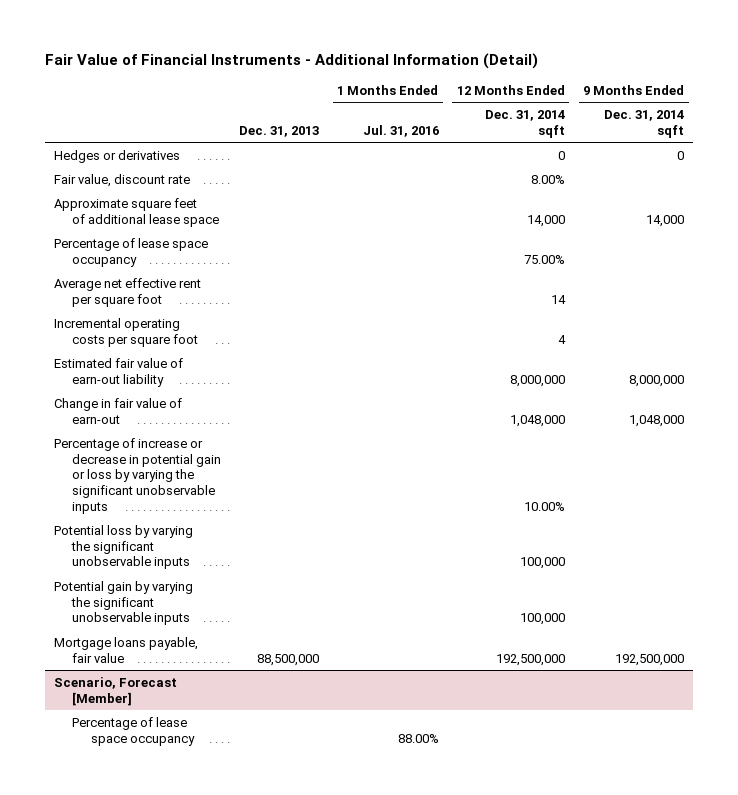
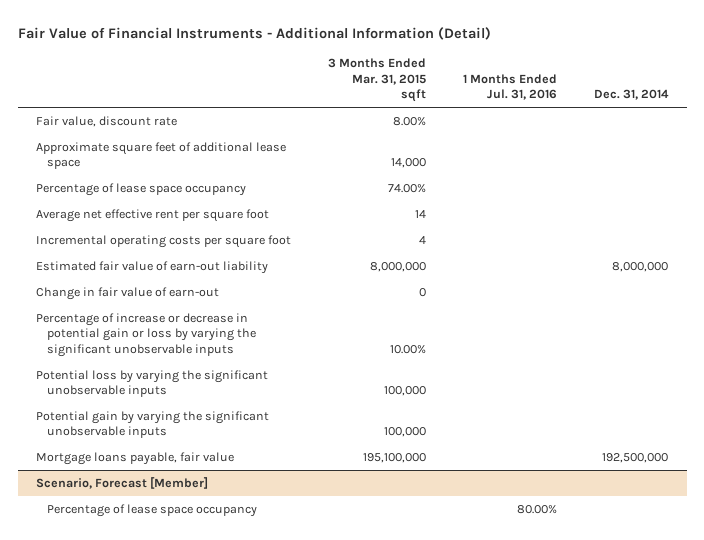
- | Dec. 31, 2013 | 1 Months Ended Jul. 31, 2016 | 12 Months Ended Dec. 31, 2014 sqft | 9 Months Ended Dec. 31, 2014 sqft
+ | 3 Months Ended Mar. 31, 2015 sqft | 1 Months Ended Jul. 31, 2016 | Dec. 31, 2014
- Hedges or derivatives | | | 0 | 0
@ Scenario, Forecast [Member]
- Percentage of lease space occupancy | | 88.00% | |
+ Percentage of lease space occupancy | | 80.00% |

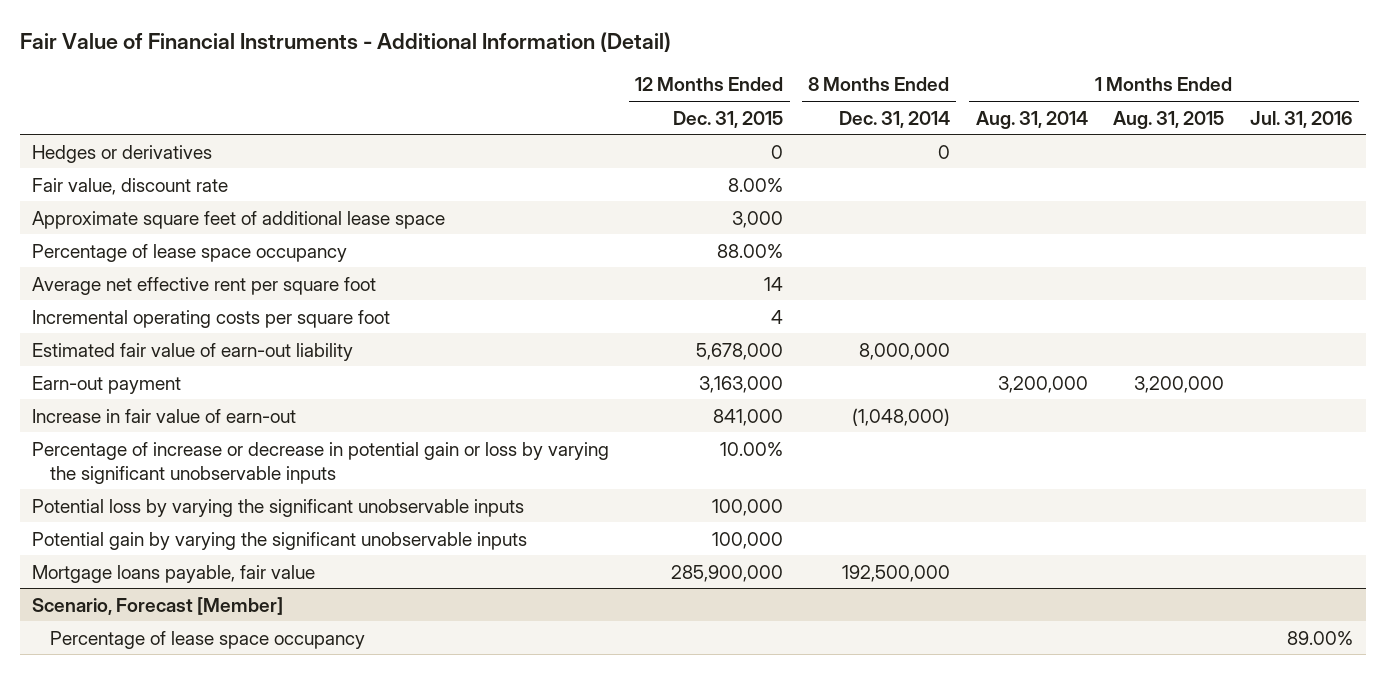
- | 3 Months Ended Mar. 31, 2015 sqft | 1 Months Ended Jul. 31, 2016 | Dec. 31, 2014
+ | 12 Months Ended Dec. 31, 2015 | 8 Months Ended Dec. 31, 2014 | 1 Months Ended Aug. 31, 2014 | 1 Months Ended Aug. 31, 2015 | 1 Months Ended Jul. 31, 2016
+ Hedges or derivatives | 0 | 0 | | |
- Change in fair value of earn-out | 0 | |
+ Earn-out payment | 3,163,000 | | 3,200,000 | 3,200,000 |
+ Increase in fair value of earn-out | 841,000 | (1,048,000) | | |
@ Scenario, Forecast [Member]
- Percentage of lease space occupancy | | 80.00% |
+ Percentage of lease space occupancy | | | | | 89.00%

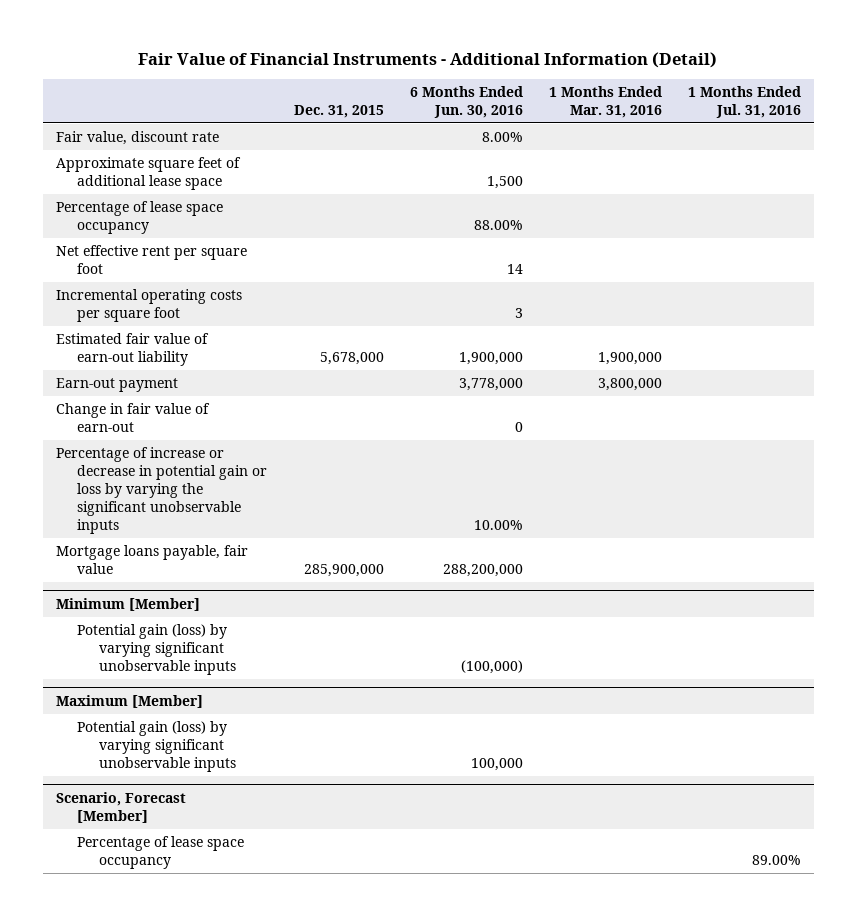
- | 12 Months Ended Dec. 31, 2015 | 8 Months Ended Dec. 31, 2014 | 1 Months Ended Aug. 31, 2014 | 1 Months Ended Aug. 31, 2015 | 1 Months Ended Jul. 31, 2016
+ | Dec. 31, 2015 | 6 Months Ended Jun. 30, 2016 | 1 Months Ended Mar. 31, 2016 | 1 Months Ended Jul. 31, 2016
- Hedges or derivatives | 0 | 0 | | |
- Average net effective rent per square foot | 14 | | | |
+ Net effective rent per square foot | | 14 | |
- Increase in fair value of earn-out | 841,000 | (1,048,000) | | |
+ Change in fair value of earn-out | | 0 | |
- Potential loss by varying the significant unobservable inputs | 100,000 | | | |
- Potential gain by varying the significant unobservable inputs | 100,000 | | | |
+ Minimum [Member]
+ Potential gain (loss) by varying significant unobservable inputs | | (100,000) | |
+ Maximum [Member]
+ Potential gain (loss) by varying significant unobservable inputs | | 100,000 | |

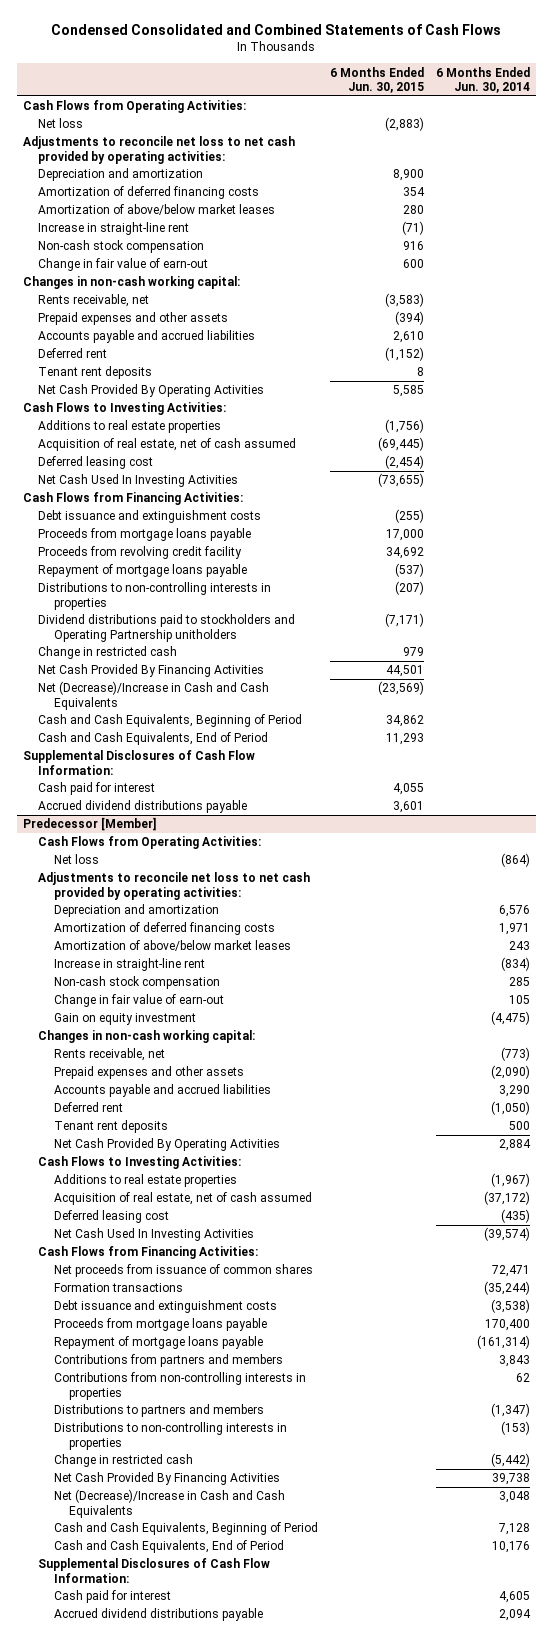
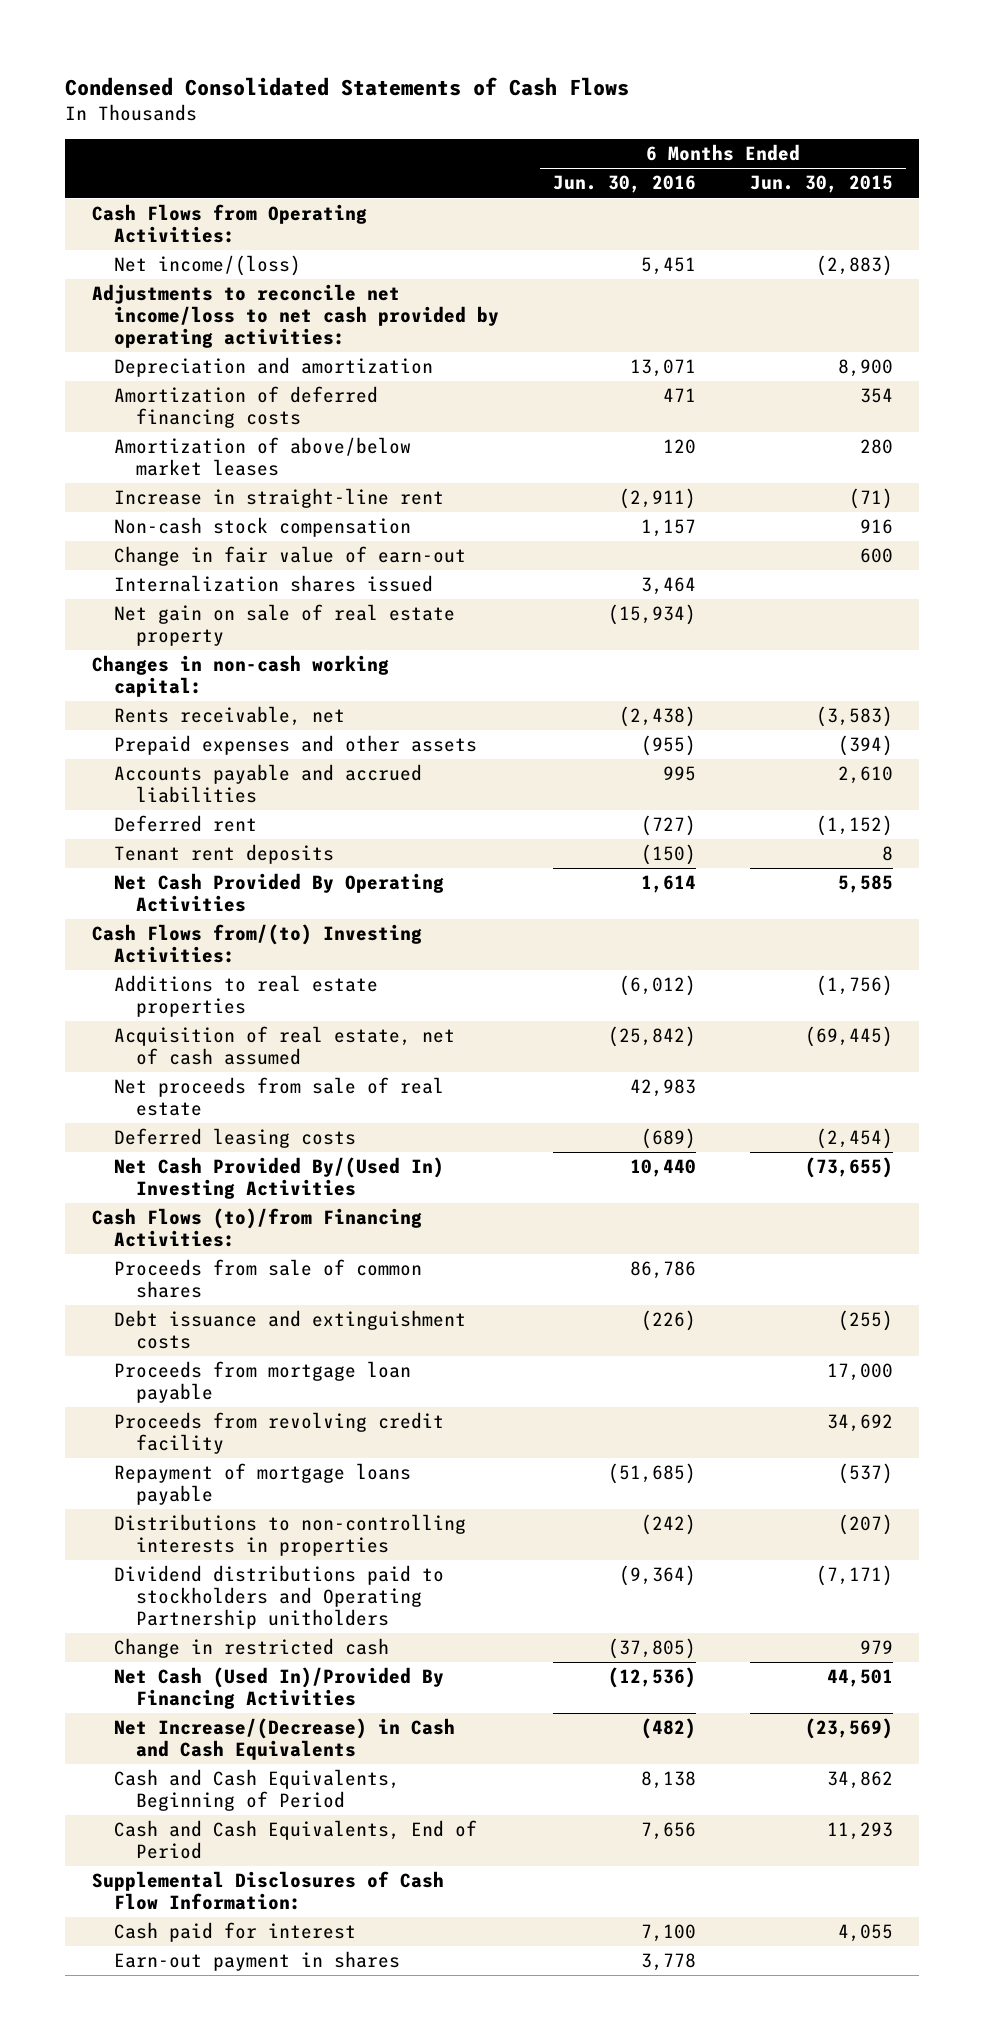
- Condensed Consolidated and Combined Statements of Cash Flows
+ Condensed Consolidated Statements of Cash Flows
- | 6 Months Ended Jun. 30, 2015 | 6 Months Ended Jun. 30, 2014
+ | 6 Months Ended Jun. 30, 2016 | 6 Months Ended Jun. 30, 2015
- Net loss | (2,883) |
- Adjustments to reconcile net loss to net cash provided by operating activities:
+ Net income/(loss) | 5,451 | (2,883)
+ Adjustments to reconcile net income/loss to net cash provided by operating activities:
+ Internalization shares issued | 3,464 |
+ Net gain on sale of real estate property | (15,934) |
- Cash Flows to Investing Activities:
+ Cash Flows from/(to) Investing Activities:
- Deferred leasing cost | (2,454) |
- Net Cash Used In Investing Activities | (73,655) |
- Cash Flows from Financing Activities:
+ Net proceeds from sale of real estate | 42,983 |
+ Deferred leasing costs | (689) | (2,454)
+ Net Cash Provided By/(Used In) Investing Activities | 10,440 | (73,655)
+ Cash Flows (to)/from Financing Activities:
+ Proceeds from sale of common shares | 86,786 |
- Proceeds from mortgage loans payable | 17,000 |
+ Proceeds from mortgage loan payable | | 17,000
- Net Cash Provided By Financing Activities | 44,501 |
- Net (Decrease)/Increase in Cash and Cash Equivalents | (23,569) |
+ Net Cash (Used In)/Provided By Financing Activities | (12,536) | 44,501
+ Net Increase/(Decrease) in Cash and Cash Equivalents | (482) | (23,569)
- Accrued dividend distributions payable | 3,601 |
- Predecessor [Member]
- Cash Flows from Operating Activities:
- Net loss | | (864)
- Adjustments to reconcile net loss to net cash provided by operating activities:
- Depreciation and amortization | | 6,576
- Amortization of deferred financing costs | | 1,971
- Amortization of above/below market leases | | 243
- Increase in straight-line rent | | (834)
- Non-cash stock compensation | | 285
- Change in fair value of earn-out | | 105
- Gain on equity investment | | (4,475)
- Changes in non-cash working capital:
- Rents receivable, net | | (773)
- Prepaid expenses and other assets | | (2,090)
- Accounts payable and accrued liabilities | | 3,290
- Deferred rent | | (1,050)
- Tenant rent deposits | | 500
- Net Cash Provided By Operating Activities | | 2,884
- Cash Flows to Investing Activities:
- Additions to real estate properties | | (1,967)
- Acquisition of real estate, net of cash assumed | | (37,172)
- Deferred leasing cost | | (435)
- Net Cash Used In Investing Activities | | (39,574)
- Cash Flows from Financing Activities:
- Net proceeds from issuance of common shares | | 72,471
- Formation transactions | | (35,244)
- Debt issuance and extinguishment costs | | (3,538)
- Proceeds from mortgage loans payable | | 170,400
- Repayment of mortgage loans payable | | (161,314)
- Contributions from partners and members | | 3,843
- Contributions from non-controlling interests in properties | | 62
- Distributions to partners and members | | (1,347)
- Distributions to non-controlling interests in properties | | (153)
- Change in restricted cash | | (5,442)
- Net Cash Provided By Financing Activities | | 39,738
- Net (Decrease)/Increase in Cash and Cash Equivalents | | 3,048
- Cash and Cash Equivalents, Beginning of Period | | 7,128
- Cash and Cash Equivalents, End of Period | | 10,176
- Supplemental Disclosures of Cash Flow Information:
- Cash paid for interest | | 4,605
- Accrued dividend distributions payable | | 2,094
+ Earn-out payment in shares | 3,778 |

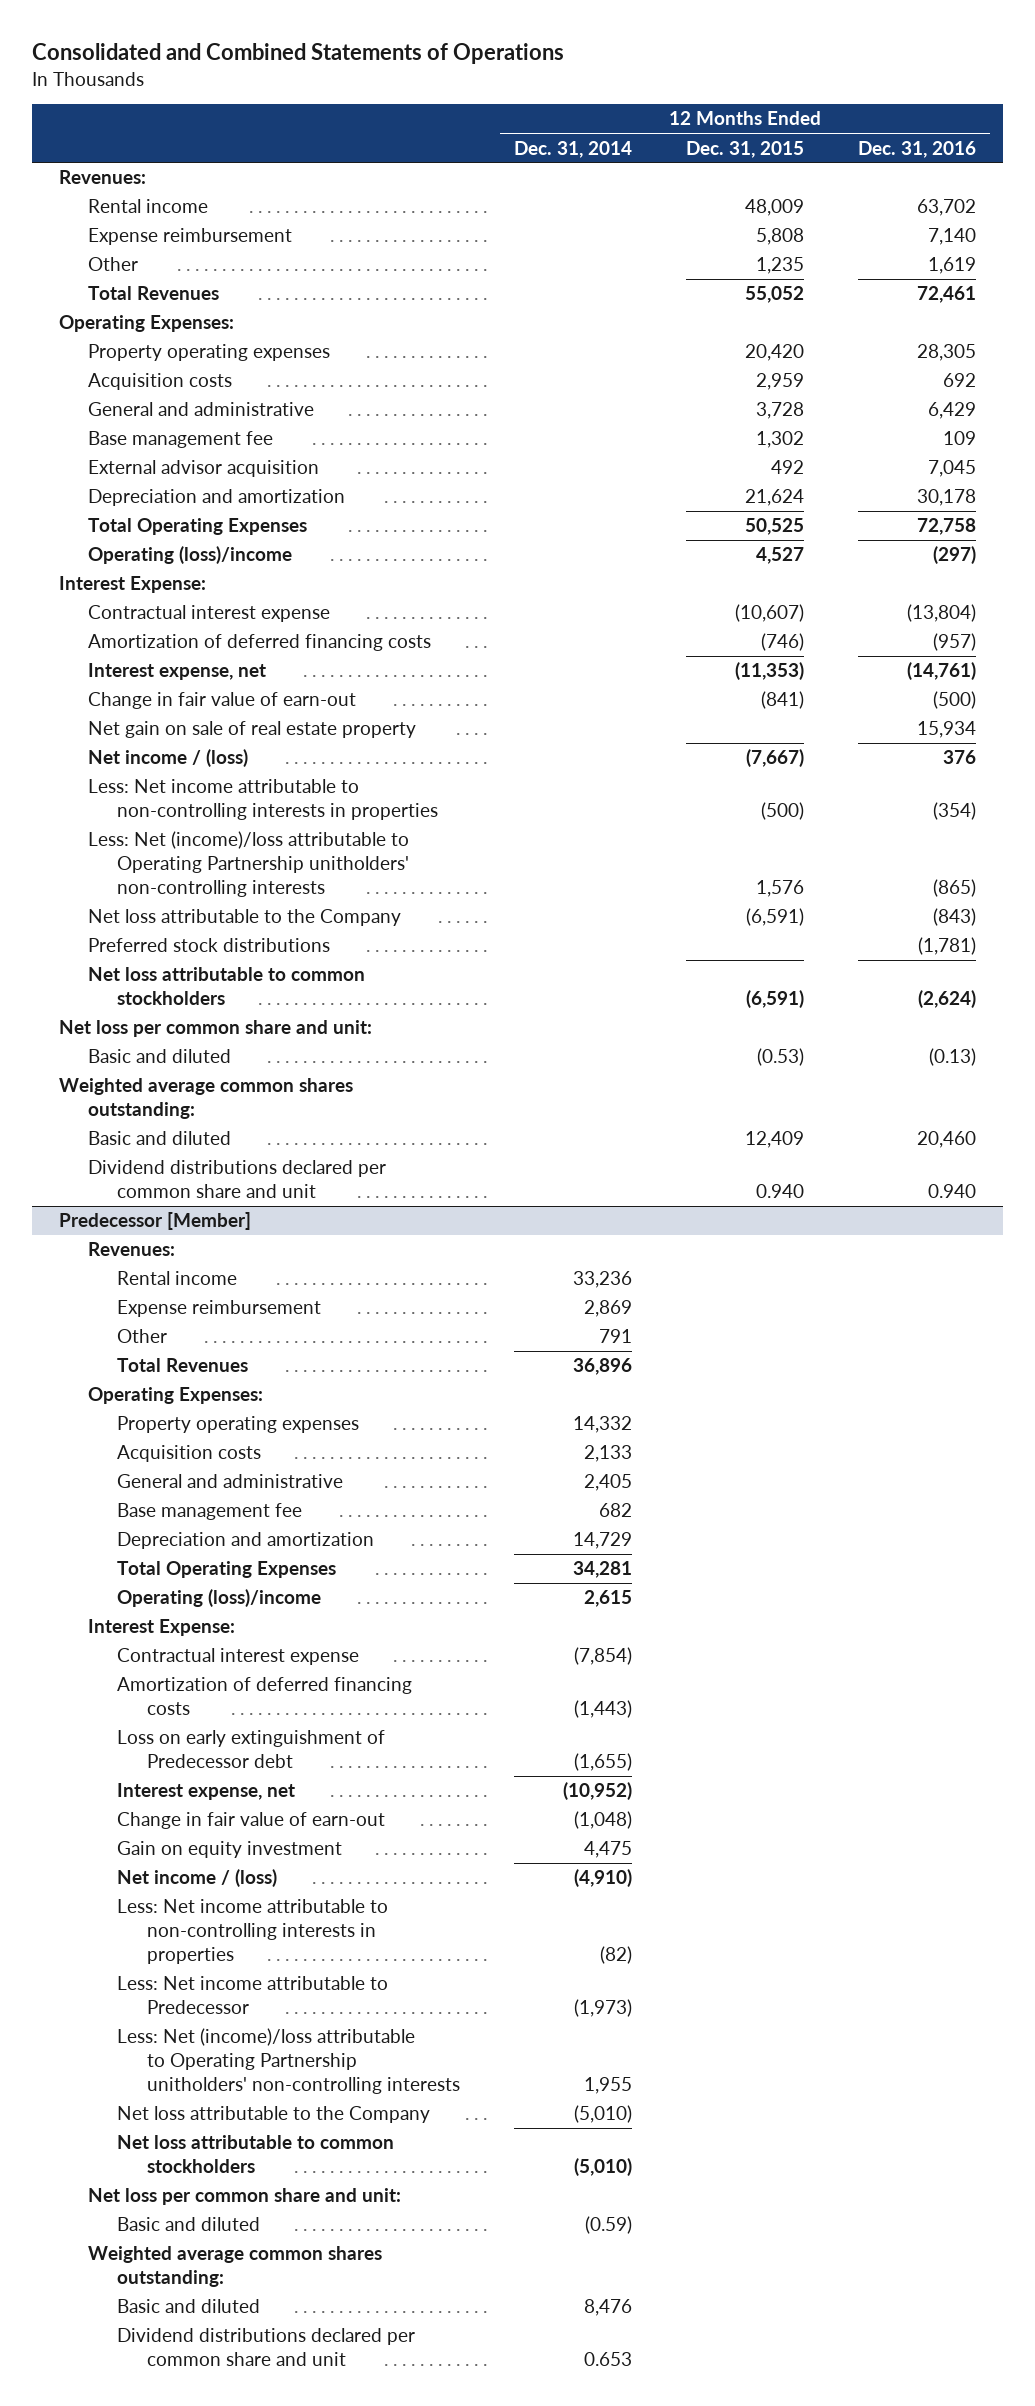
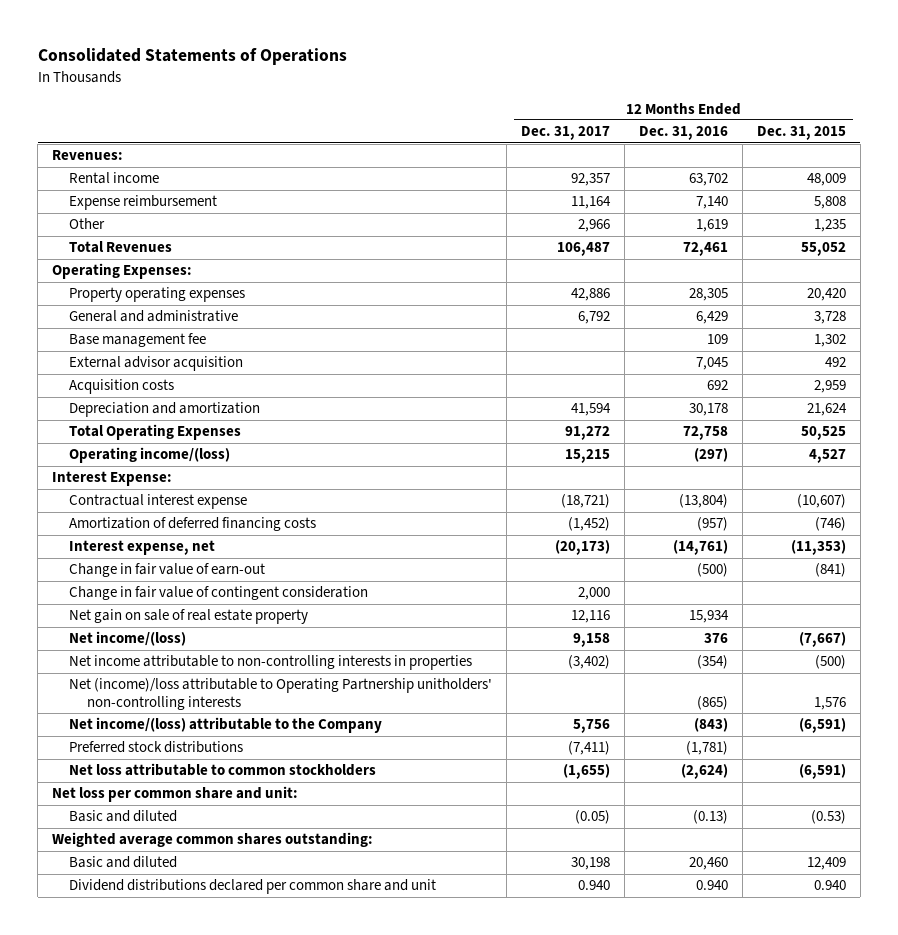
- Consolidated and Combined Statements of Operations
+ Consolidated Statements of Operations
- | 12 Months Ended Dec. 31, 2014 | 12 Months Ended Dec. 31, 2015 | 12 Months Ended Dec. 31, 2016
+ | 12 Months Ended Dec. 31, 2017 | 12 Months Ended Dec. 31, 2016 | 12 Months Ended Dec. 31, 2015
moved down: Acquisition costs | | 692 | 2,959
- Operating (loss)/income | | 4,527 | (297)
+ Operating income/(loss) | 15,215 | (297) | 4,527
+ Change in fair value of contingent consideration | 2,000 | |
- Net income / (loss) | | (7,667) | 376
- Less: Net income attributable to non-controlling interests in properties | | (500) | (354)
- Less: Net (income)/loss attributable to Operating Partnership unitholders' non-controlling interests | | 1,576 | (865)
- Net loss attributable to the Company | | (6,591) | (843)
+ Net income/(loss) | 9,158 | 376 | (7,667)
+ Net income attributable to non-controlling interests in properties | (3,402) | (354) | (500)
+ Net (income)/loss attributable to Operating Partnership unitholders' non-controlling interests | | (865) | 1,576
+ Net income/(loss) attributable to the Company | 5,756 | (843) | (6,591)
- Predecessor [Member]
- Revenues:
- Rental income | 33,236 | |
- Expense reimbursement | 2,869 | |
- Other | 791 | |
- Total Revenues | 36,896 | |
- Operating Expenses:
- Property operating expenses | 14,332 | |
- Acquisition costs | 2,133 | |
- General and administrative | 2,405 | |
- Base management fee | 682 | |
- Depreciation and amortization | 14,729 | |
- Total Operating Expenses | 34,281 | |
- Operating (loss)/income | 2,615 | |
- Interest Expense:
- Contractual interest expense | (7,854) | |
- Amortization of deferred financing costs | (1,443) | |
- Loss on early extinguishment of Predecessor debt | (1,655) | |
- Interest expense, net | (10,952) | |
- Change in fair value of earn-out | (1,048) | |
- Gain on equity investment | 4,475 | |
- Net income / (loss) | (4,910) | |
- Less: Net income attributable to non-controlling interests in properties | (82) | |
- Less: Net income attributable to Predecessor | (1,973) | |
- Less: Net (income)/loss attributable to Operating Partnership unitholders' non-controlling interests | 1,955 | |
- Net loss attributable to the Company | (5,010) | |
- Net loss attributable to common stockholders | (5,010) | |
- Net loss per common share and unit:
- Basic and diluted | (0.59) | |
- Weighted average common shares outstanding:
- Basic and diluted | 8,476 | |
- Dividend distributions declared per common share and unit | 0.653 | |

